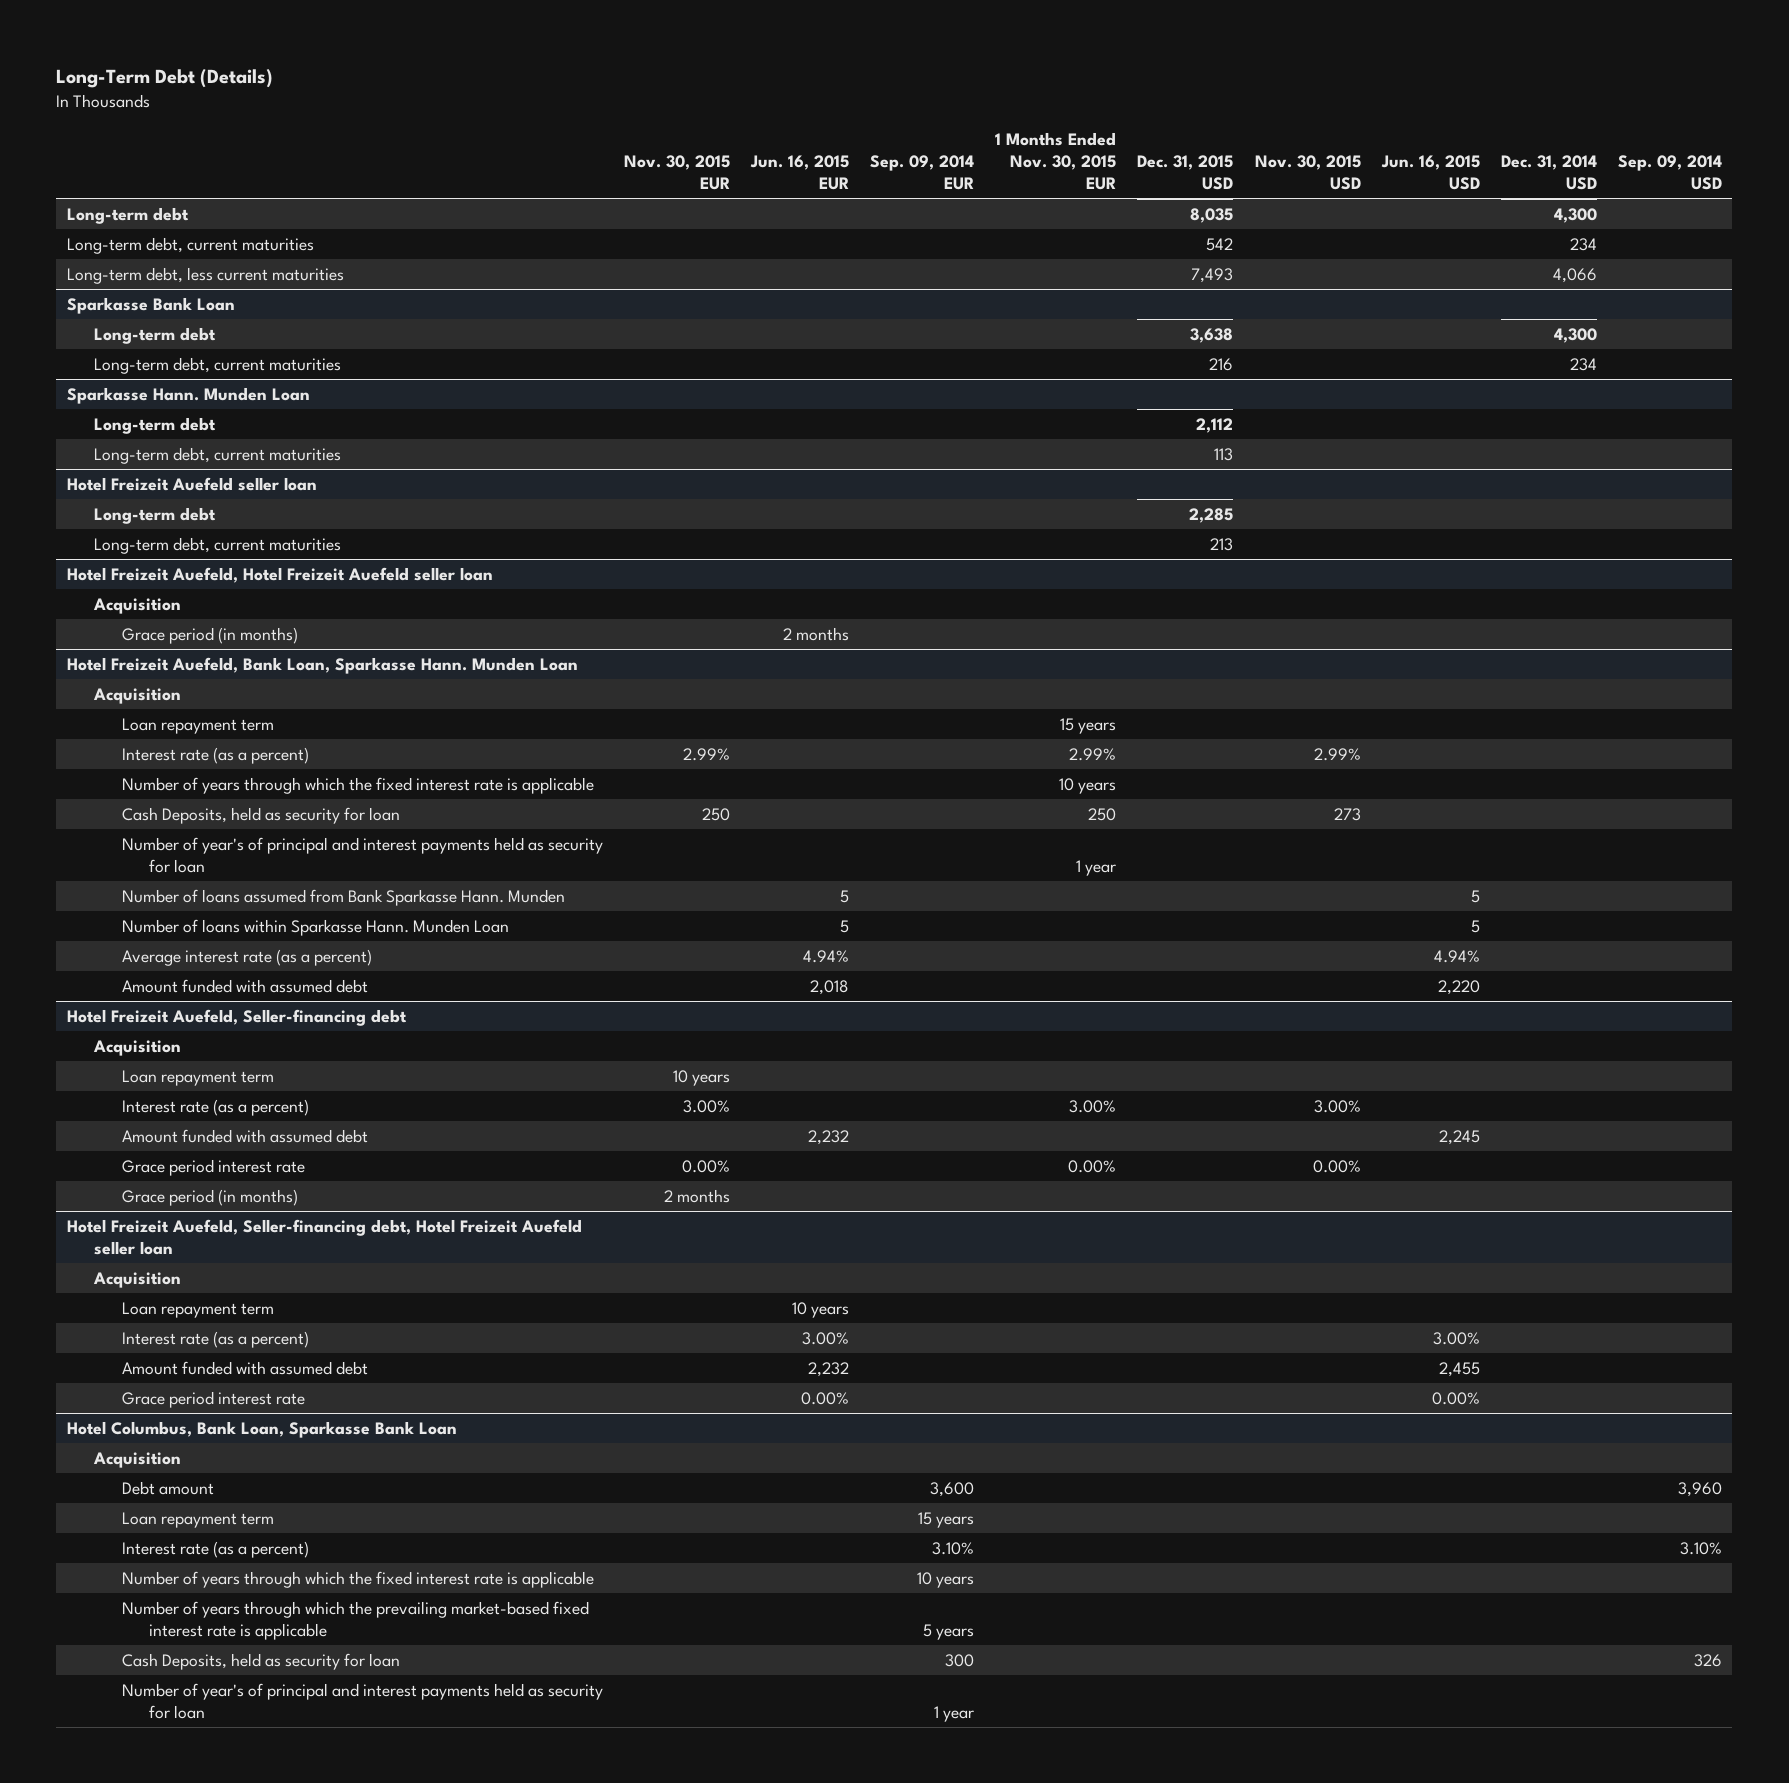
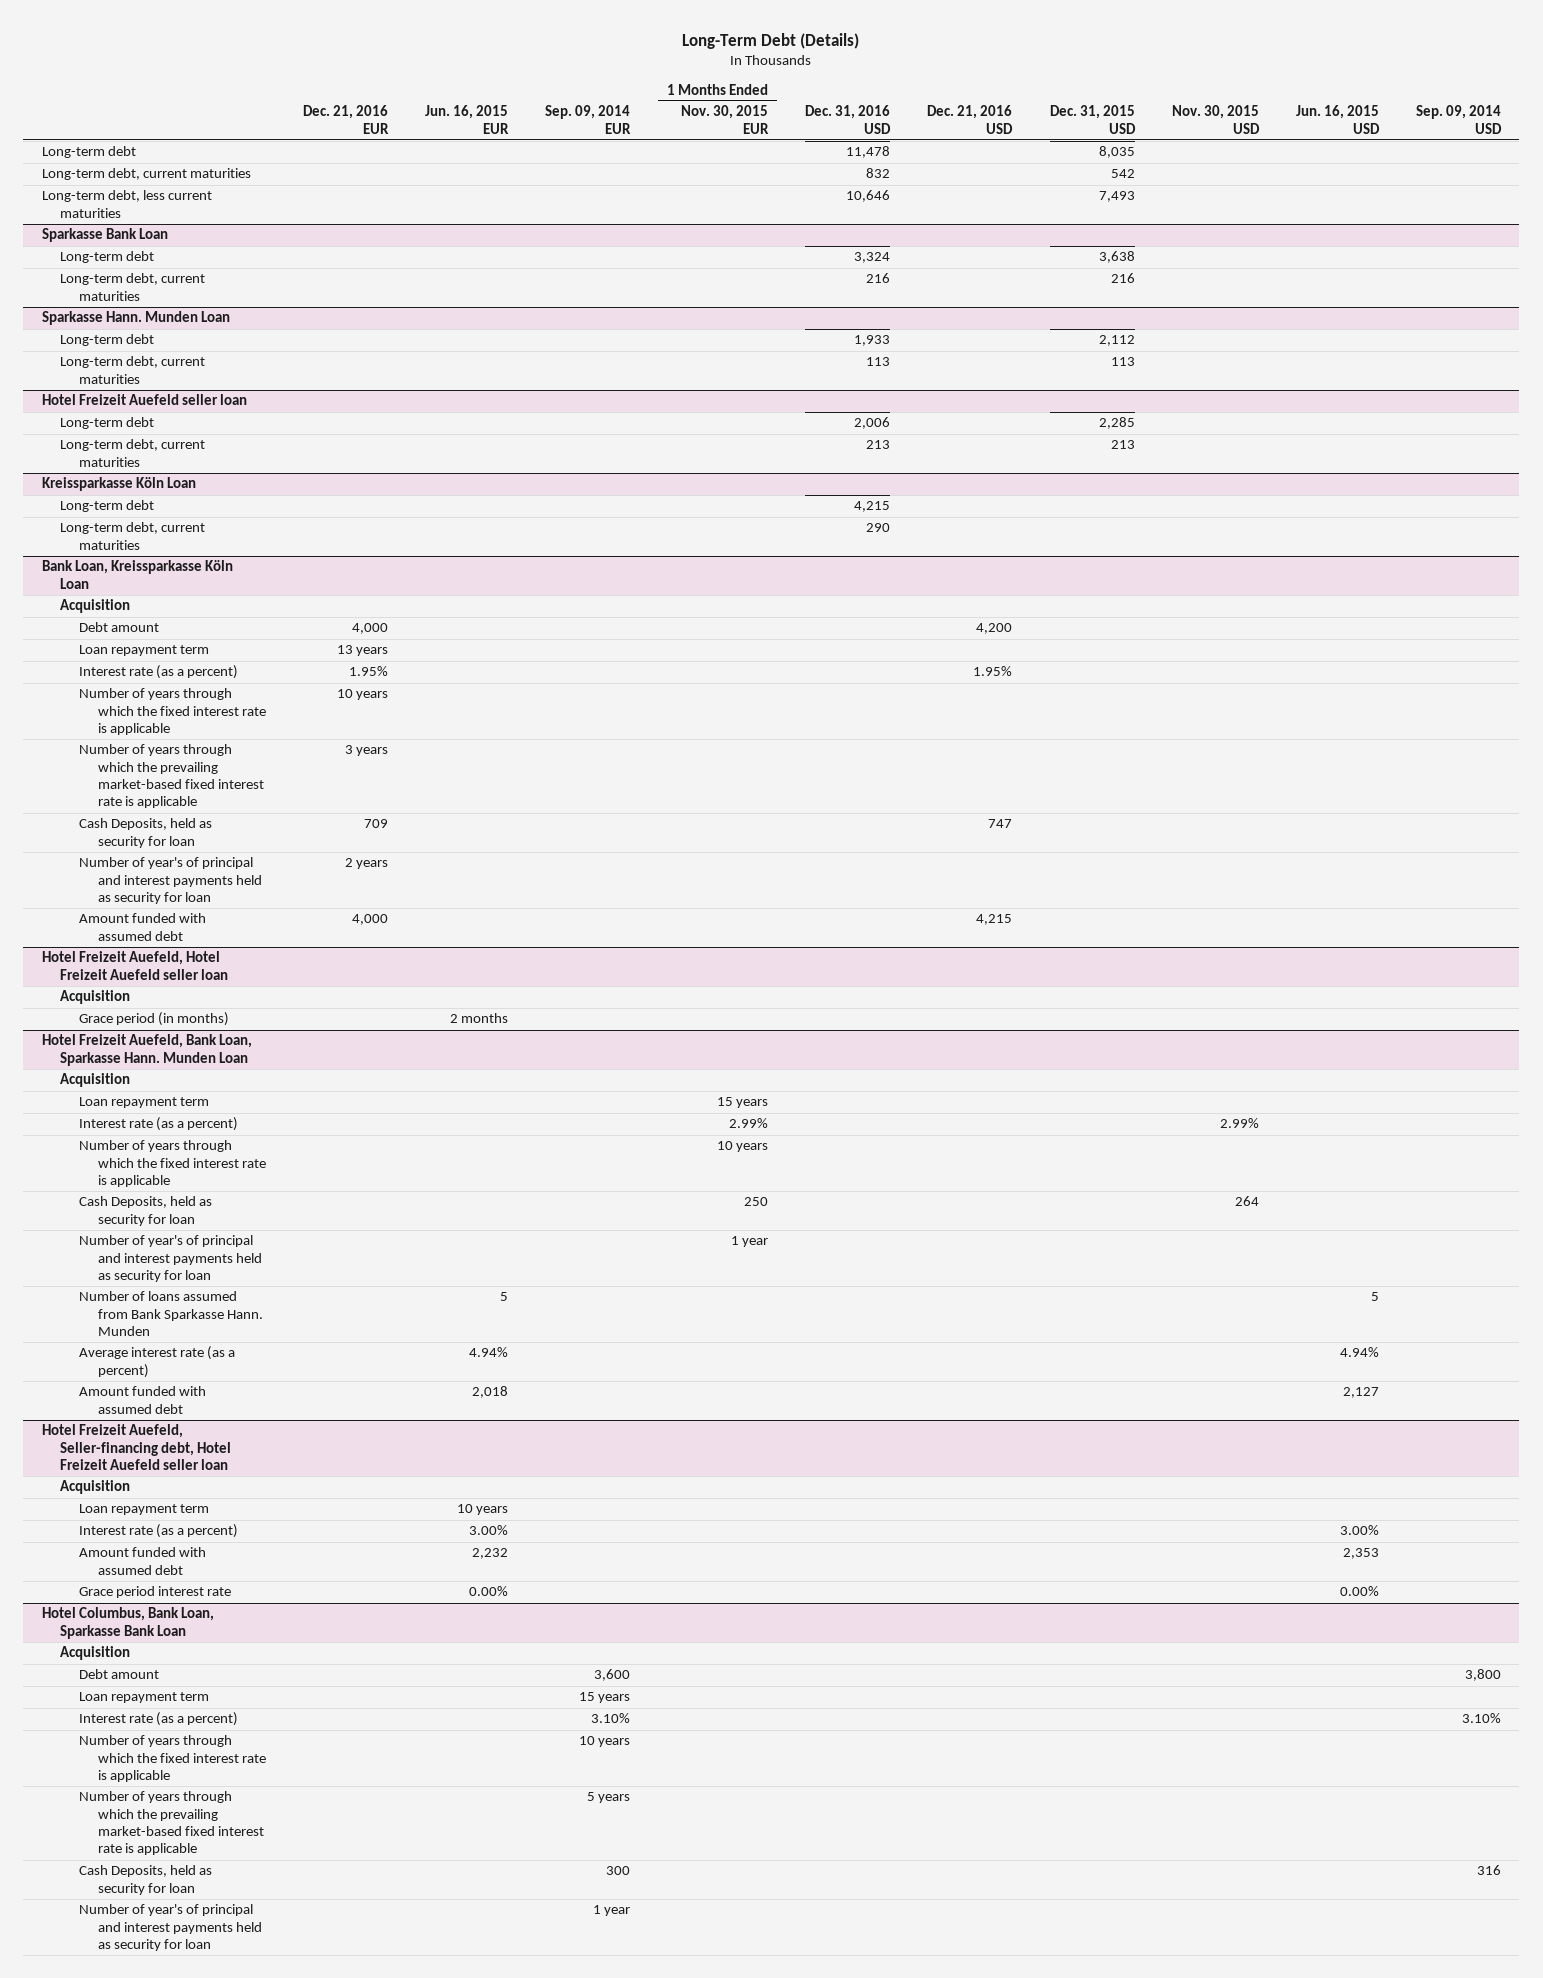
- | Nov. 30, 2015 EUR | Jun. 16, 2015 EUR | Sep. 09, 2014 EUR | 1 Months Ended Nov. 30, 2015 EUR | Dec. 31, 2015 USD | Nov. 30, 2015 USD | Jun. 16, 2015 USD | Dec. 31, 2014 USD | Sep. 09, 2014 USD
+ | Dec. 21, 2016 EUR | Jun. 16, 2015 EUR | Sep. 09, 2014 EUR | 1 Months Ended Nov. 30, 2015 EUR | Dec. 31, 2016 USD | Dec. 21, 2016 USD | Dec. 31, 2015 USD | Nov. 30, 2015 USD | Jun. 16, 2015 USD | Sep. 09, 2014 USD
+ Kreissparkasse Köln Loan
+ Long-term debt | | | | | 4,215 | | | | |
+ Long-term debt, current maturities | | | | | 290 | | | | |
+ Bank Loan, Kreissparkasse Köln Loan
+ Acquisition
+ Debt amount | 4,000 | | | | | 4,200 | | | |
+ Loan repayment term | 13 years | | | | | | | | |
+ Interest rate (as a percent) | 1.95% | | | | | 1.95% | | | |
+ Number of years through which the fixed interest rate is applicable | 10 years | | | | | | | | |
+ Number of years through which the prevailing market-based fixed interest rate is applicable | 3 years | | | | | | | | |
+ Cash Deposits, held as security for loan | 709 | | | | | 747 | | | |
+ Number of year's of principal and interest payments held as security for loan | 2 years | | | | | | | | |
+ Amount funded with assumed debt | 4,000 | | | | | 4,215 | | | |
@ Hotel Freizeit Auefeld, Bank Loan, Sparkasse Hann. Munden Loan
- Cash Deposits, held as security for loan | 250 | | | 250 | | 273 | | |
+ Cash Deposits, held as security for loan | | | | 250 | | | | 264 | |
- Number of loans within Sparkasse Hann. Munden Loan | | 5 | | | | | 5 | |
- Amount funded with assumed debt | | 2,018 | | | | | 2,220 | |
- Hotel Freizeit Auefeld, Seller-financing debt
- Acquisition
- Loan repayment term | 10 years | | | | | | | |
- Interest rate (as a percent) | 3.00% | | | 3.00% | | 3.00% | | |
- Amount funded with assumed debt | | 2,232 | | | | | 2,245 | |
- Grace period interest rate | 0.00% | | | 0.00% | | 0.00% | | |
- Grace period (in months) | 2 months | | | | | | | |
@ Hotel Freizeit Auefeld, Bank Loan, Sparkasse Hann. Munden Loan
+ Amount funded with assumed debt | | 2,018 | | | | | | | 2,127 |
@ Hotel Freizeit Auefeld, Seller-financing debt, Hotel Freizeit Auefeld seller loan
- Amount funded with assumed debt | | 2,232 | | | | | 2,455 | |
+ Amount funded with assumed debt | | 2,232 | | | | | | | 2,353 |
@ Hotel Columbus, Bank Loan, Sparkasse Bank Loan
- Debt amount | | | 3,600 | | | | | | 3,960
+ Debt amount | | | 3,600 | | | | | | | 3,800
- Cash Deposits, held as security for loan | | | 300 | | | | | | 326
+ Cash Deposits, held as security for loan | | | 300 | | | | | | | 316

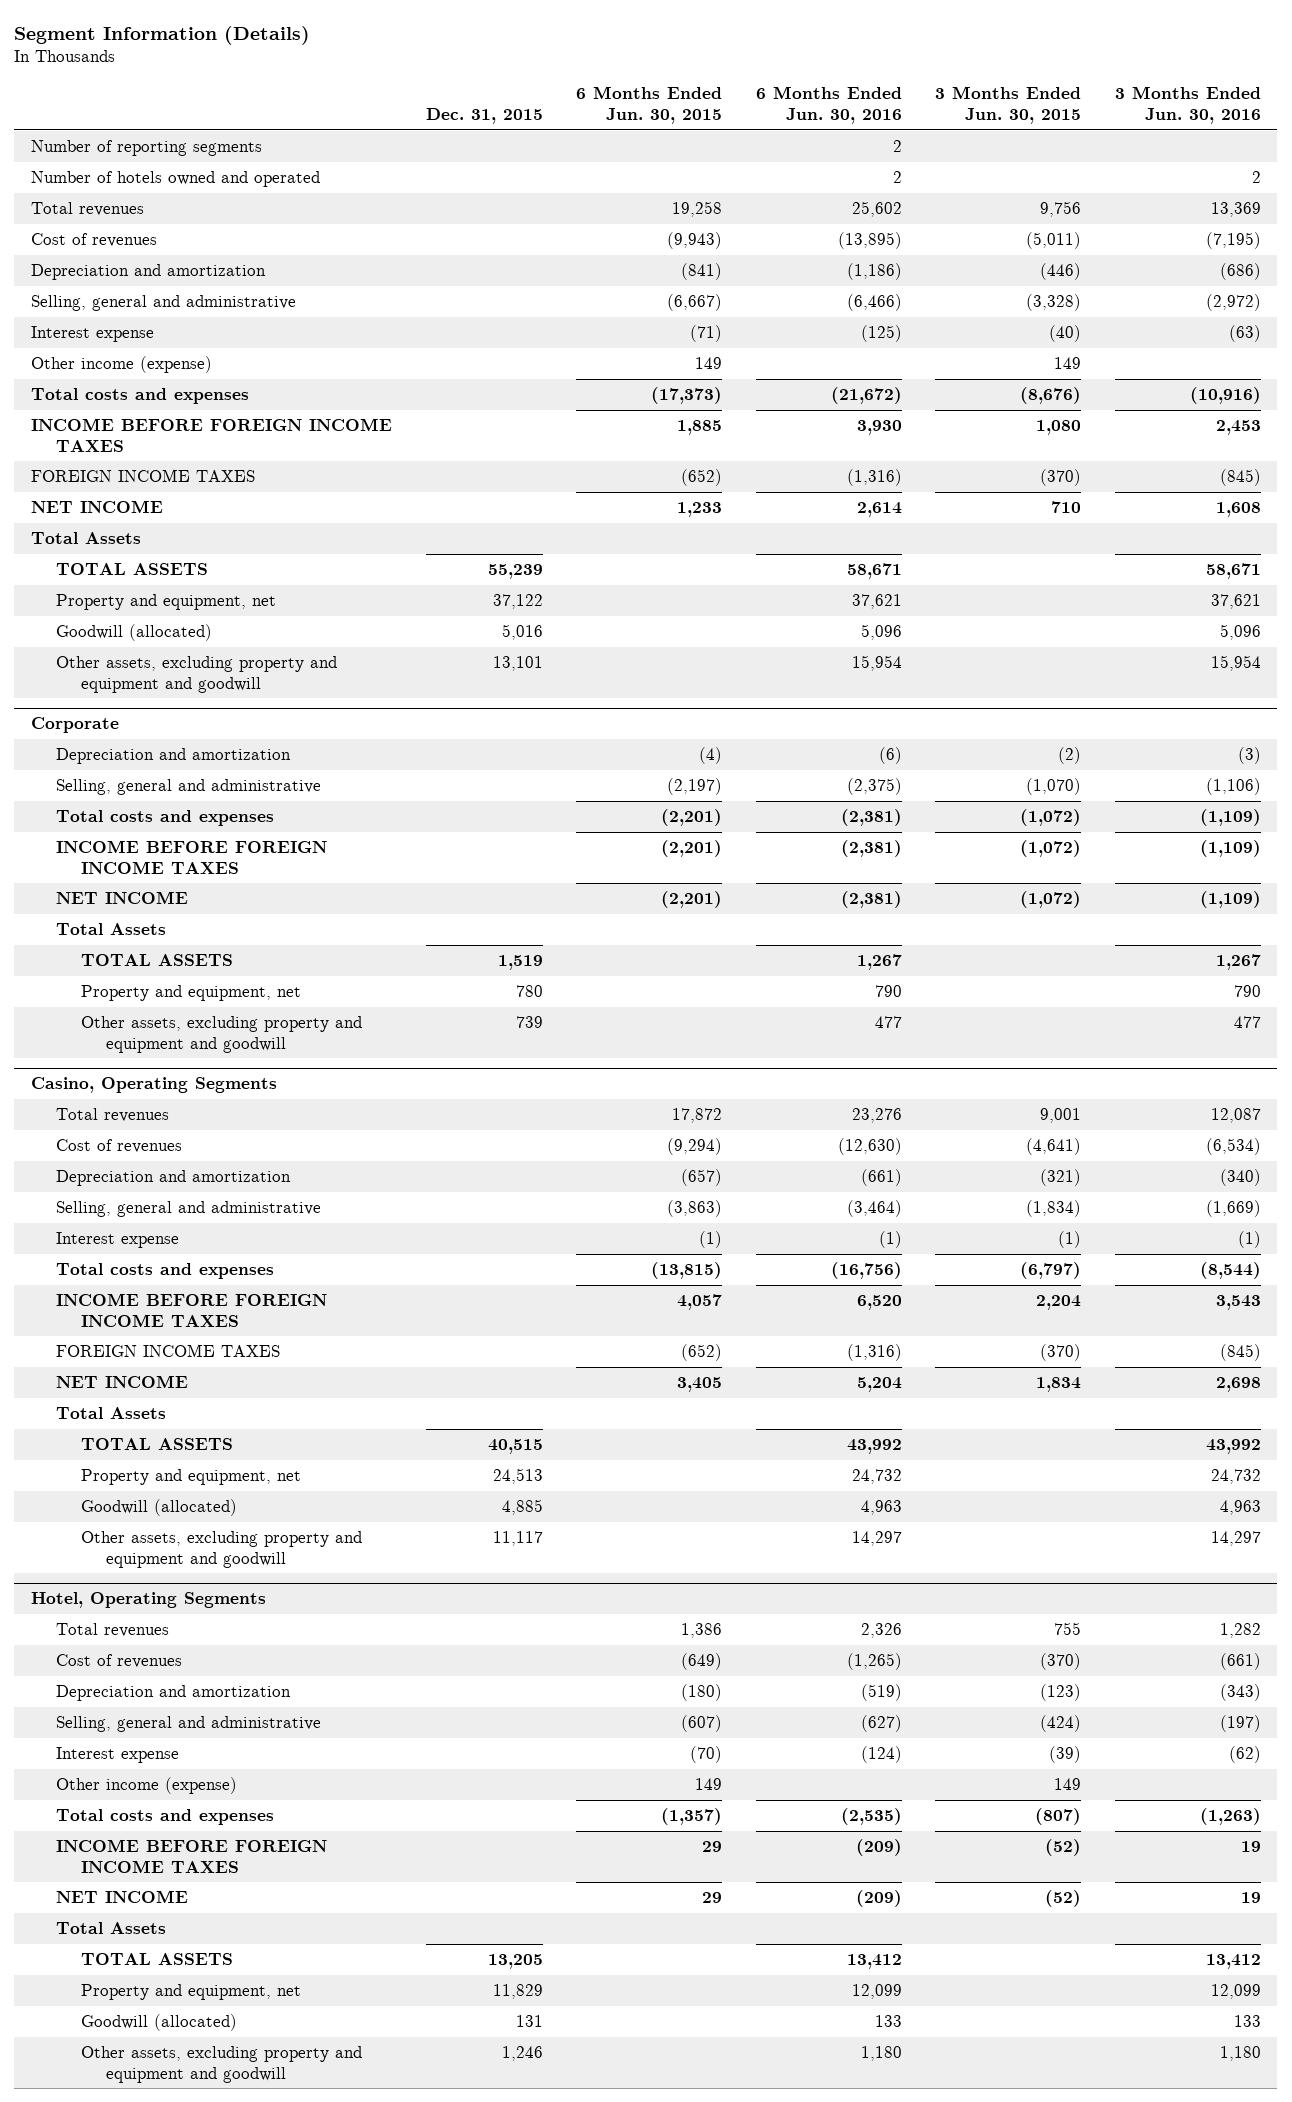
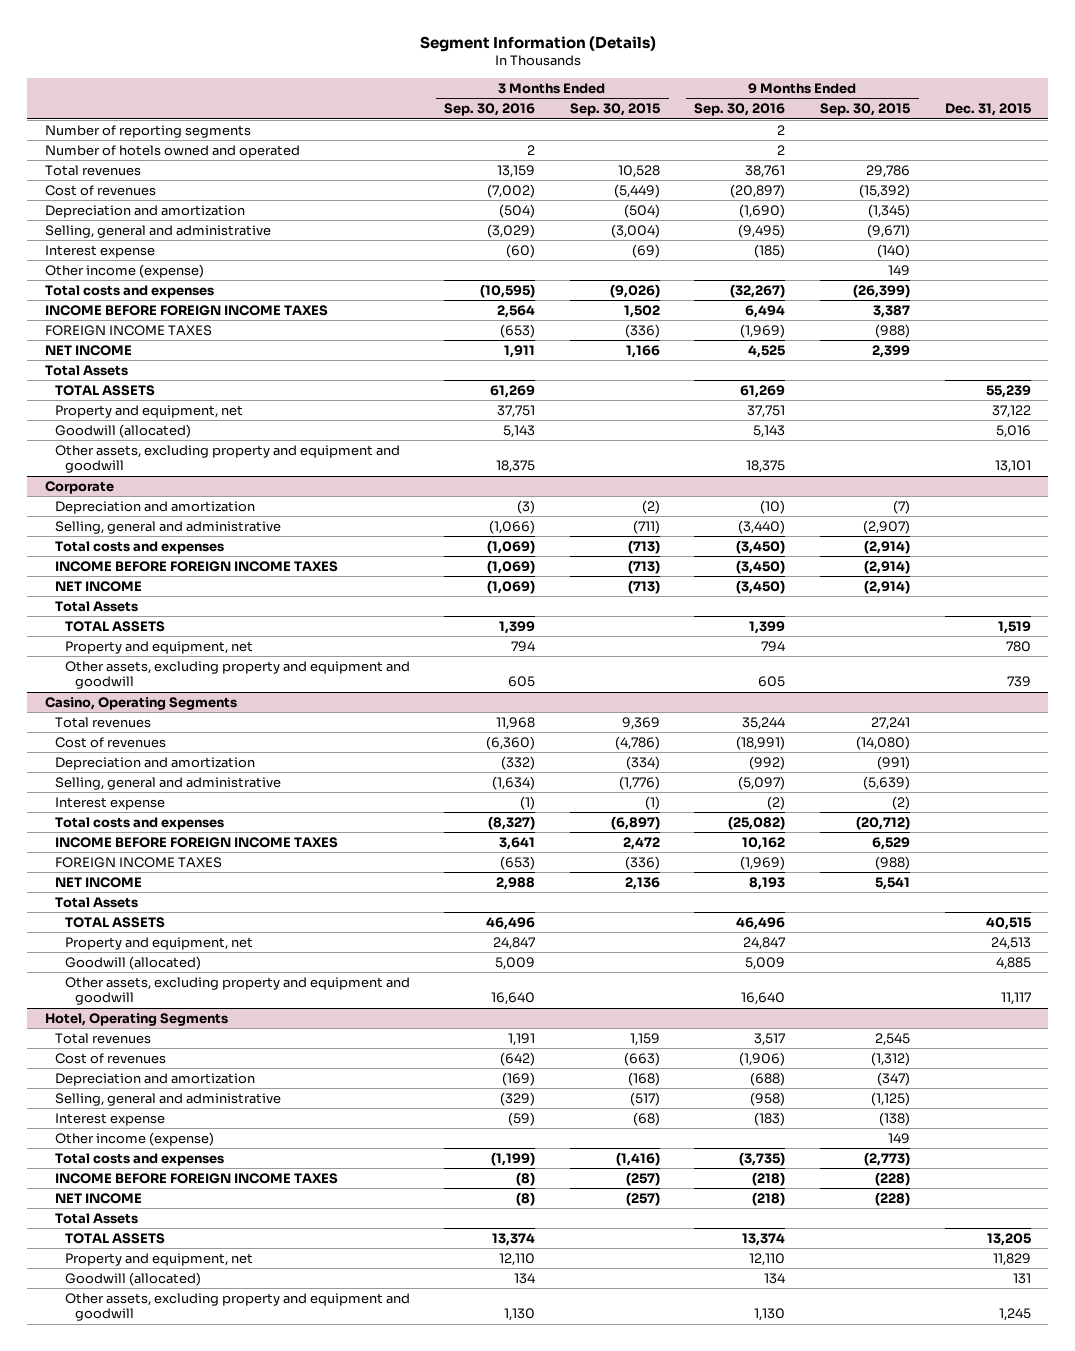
- | Dec. 31, 2015 | 6 Months Ended Jun. 30, 2015 | 6 Months Ended Jun. 30, 2016 | 3 Months Ended Jun. 30, 2015 | 3 Months Ended Jun. 30, 2016
+ | 3 Months Ended Sep. 30, 2016 | 3 Months Ended Sep. 30, 2015 | 9 Months Ended Sep. 30, 2016 | 9 Months Ended Sep. 30, 2015 | Dec. 31, 2015
@ Hotel, Operating Segments
- Other assets, excluding property and equipment and goodwill | 1,246 | | 1,180 | | 1,180
+ Other assets, excluding property and equipment and goodwill | 1,130 | | 1,130 | | 1,245

